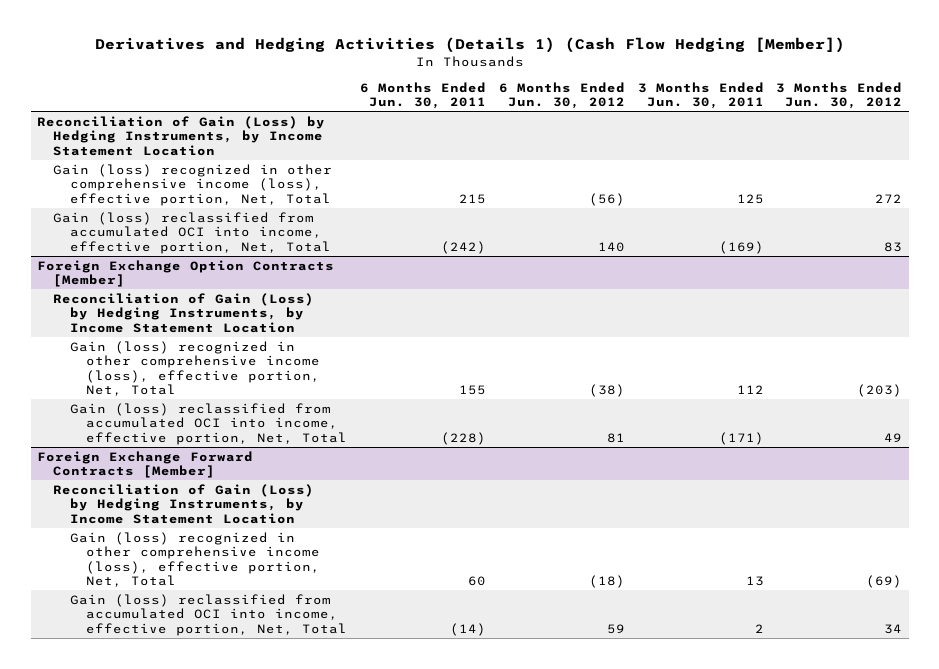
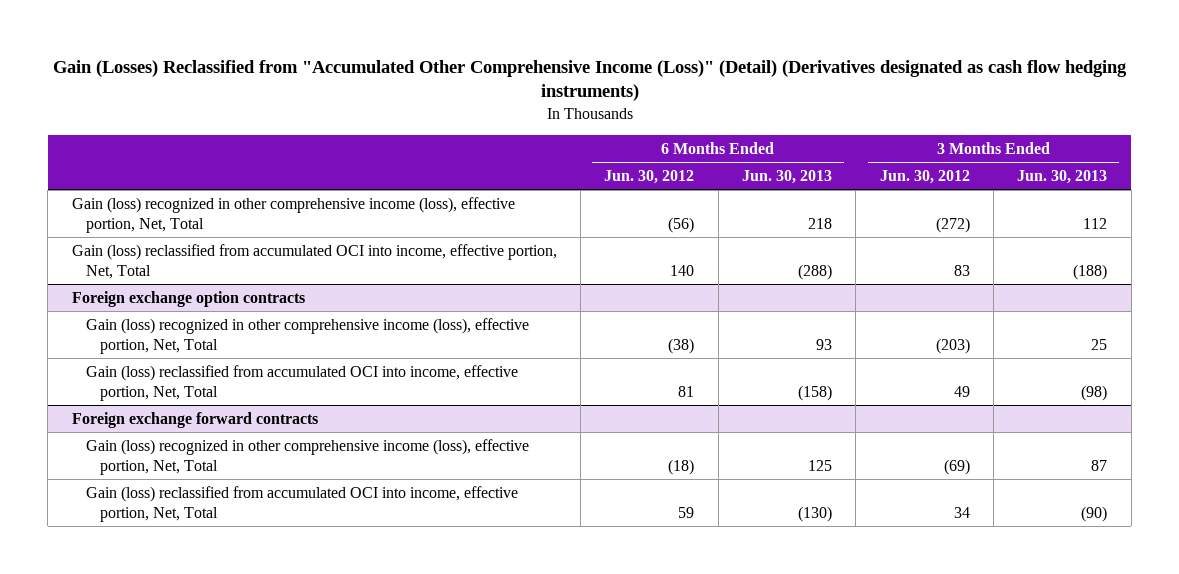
- Derivatives and Hedging Activities (Details 1) (Cash Flow Hedging [Member])
+ Gain (Losses) Reclassified from "Accumulated Other Comprehensive Income (Loss)" (Detail) (Derivatives designated as cash flow hedging instruments)
- | 6 Months Ended Jun. 30, 2011 | 6 Months Ended Jun. 30, 2012 | 3 Months Ended Jun. 30, 2011 | 3 Months Ended Jun. 30, 2012
+ | 6 Months Ended Jun. 30, 2012 | 6 Months Ended Jun. 30, 2013 | 3 Months Ended Jun. 30, 2012 | 3 Months Ended Jun. 30, 2013
- Reconciliation of Gain (Loss) by Hedging Instruments, by Income Statement Location
- Gain (loss) recognized in other comprehensive income (loss), effective portion, Net, Total | 215 | (56) | 125 | 272
+ Gain (loss) recognized in other comprehensive income (loss), effective portion, Net, Total | (56) | 218 | (272) | 112
- Foreign Exchange Option Contracts [Member]
- Reconciliation of Gain (Loss) by Hedging Instruments, by Income Statement Location
+ Foreign exchange option contracts
- Foreign Exchange Forward Contracts [Member]
- Reconciliation of Gain (Loss) by Hedging Instruments, by Income Statement Location
+ Foreign exchange forward contracts

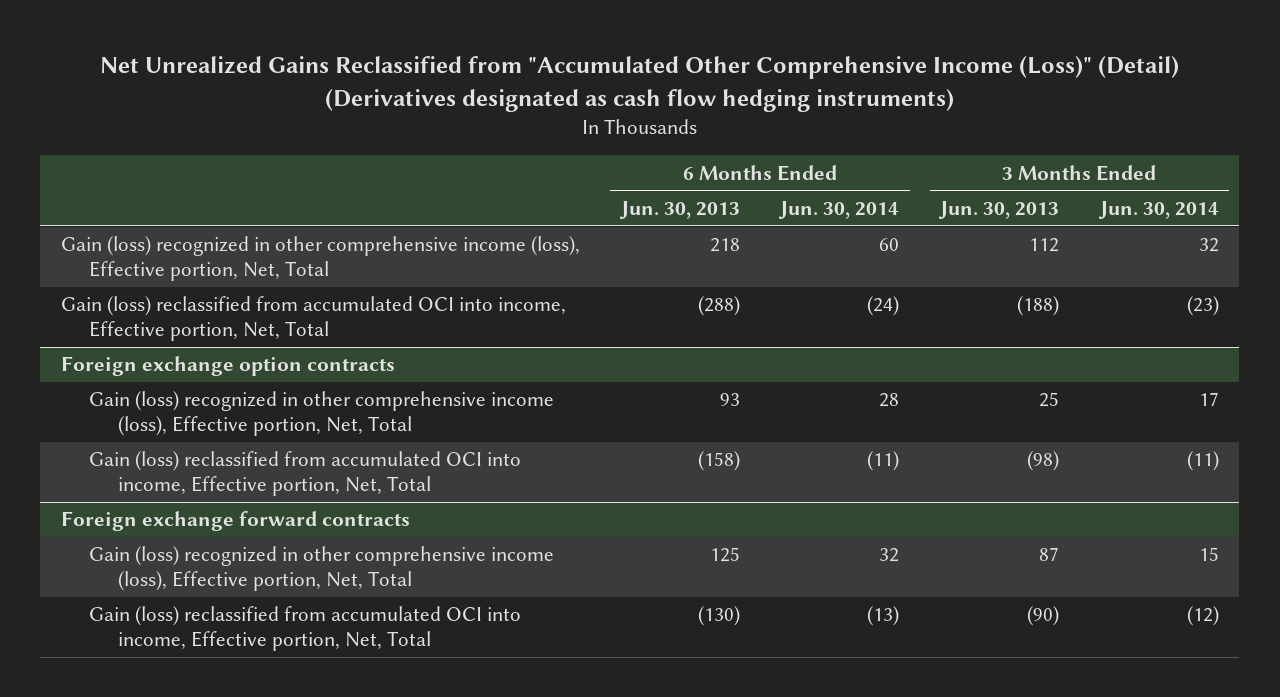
- Gain (Losses) Reclassified from "Accumulated Other Comprehensive Income (Loss)" (Detail) (Derivatives designated as cash flow hedging instruments)
+ Net Unrealized Gains Reclassified from "Accumulated Other Comprehensive Income (Loss)" (Detail) (Derivatives designated as cash flow hedging instruments)
- | 6 Months Ended Jun. 30, 2012 | 6 Months Ended Jun. 30, 2013 | 3 Months Ended Jun. 30, 2012 | 3 Months Ended Jun. 30, 2013
+ | 6 Months Ended Jun. 30, 2013 | 6 Months Ended Jun. 30, 2014 | 3 Months Ended Jun. 30, 2013 | 3 Months Ended Jun. 30, 2014
- Gain (loss) recognized in other comprehensive income (loss), effective portion, Net, Total | (56) | 218 | (272) | 112
- Gain (loss) reclassified from accumulated OCI into income, effective portion, Net, Total | 140 | (288) | 83 | (188)
+ Gain (loss) recognized in other comprehensive income (loss), Effective portion, Net, Total | 218 | 60 | 112 | 32
+ Gain (loss) reclassified from accumulated OCI into income, Effective portion, Net, Total | (288) | (24) | (188) | (23)
@ Foreign exchange option contracts
- Gain (loss) recognized in other comprehensive income (loss), effective portion, Net, Total | (38) | 93 | (203) | 25
- Gain (loss) reclassified from accumulated OCI into income, effective portion, Net, Total | 81 | (158) | 49 | (98)
+ Gain (loss) recognized in other comprehensive income (loss), Effective portion, Net, Total | 93 | 28 | 25 | 17
+ Gain (loss) reclassified from accumulated OCI into income, Effective portion, Net, Total | (158) | (11) | (98) | (11)
@ Foreign exchange forward contracts
- Gain (loss) recognized in other comprehensive income (loss), effective portion, Net, Total | (18) | 125 | (69) | 87
- Gain (loss) reclassified from accumulated OCI into income, effective portion, Net, Total | 59 | (130) | 34 | (90)
+ Gain (loss) recognized in other comprehensive income (loss), Effective portion, Net, Total | 125 | 32 | 87 | 15
+ Gain (loss) reclassified from accumulated OCI into income, Effective portion, Net, Total | (130) | (13) | (90) | (12)

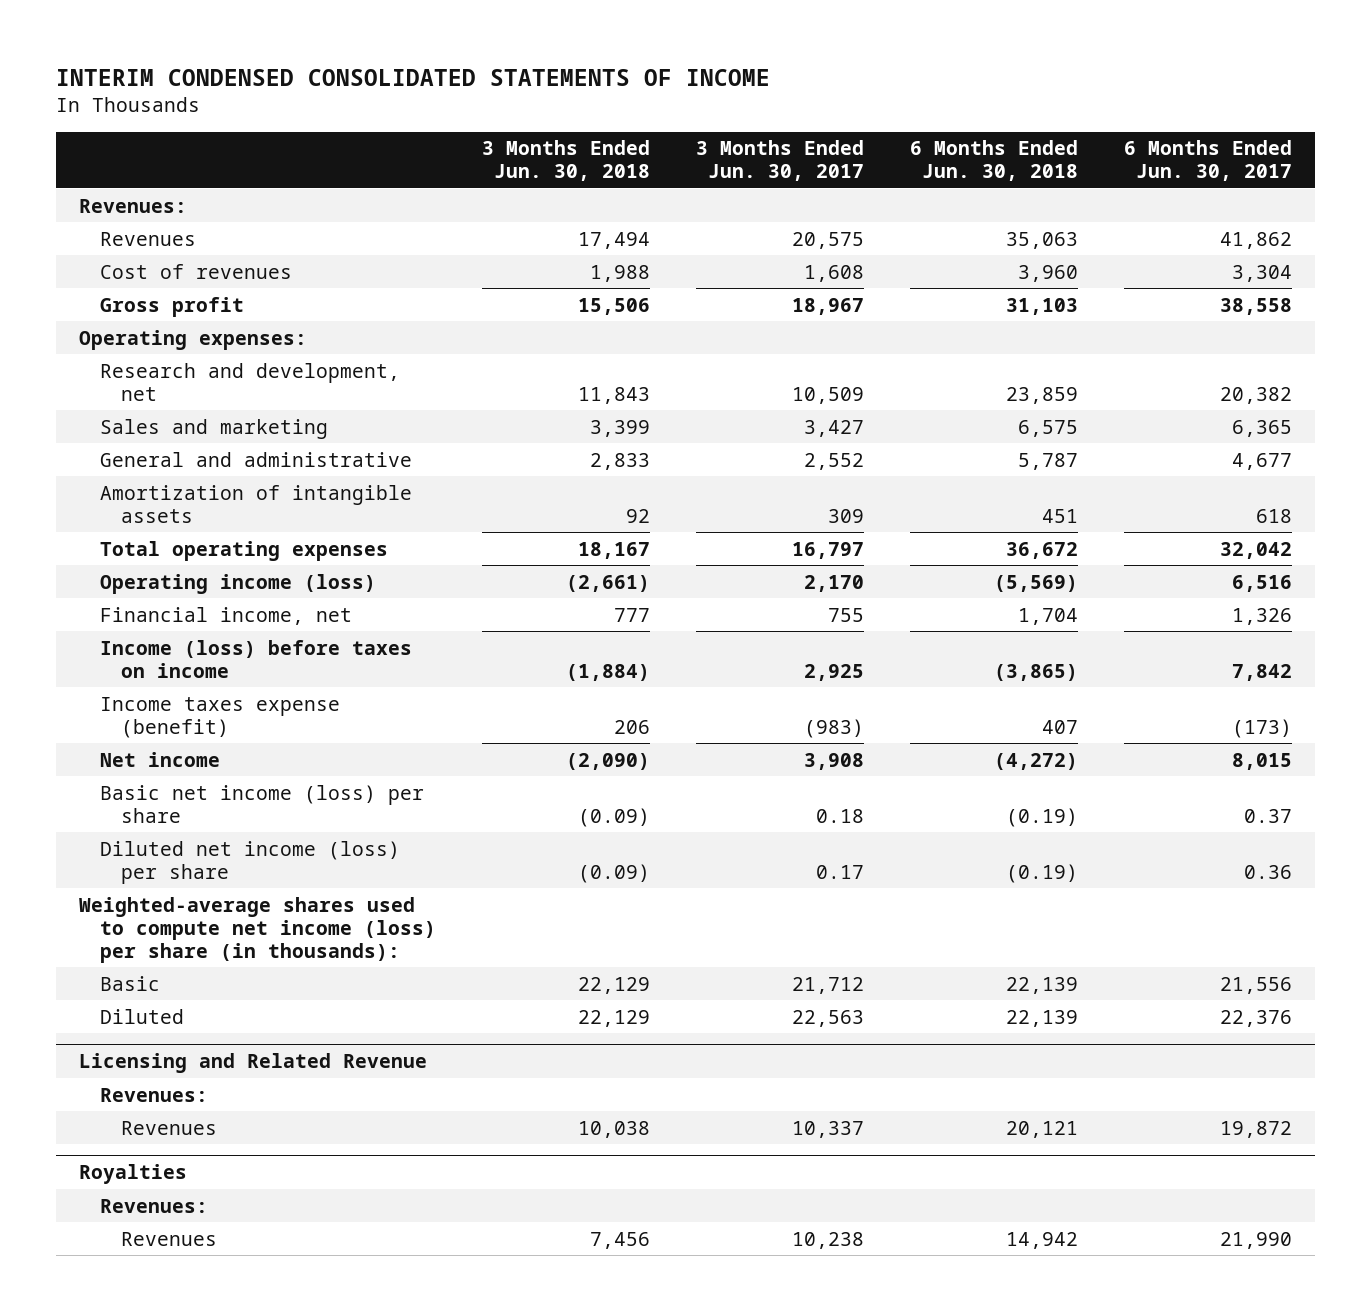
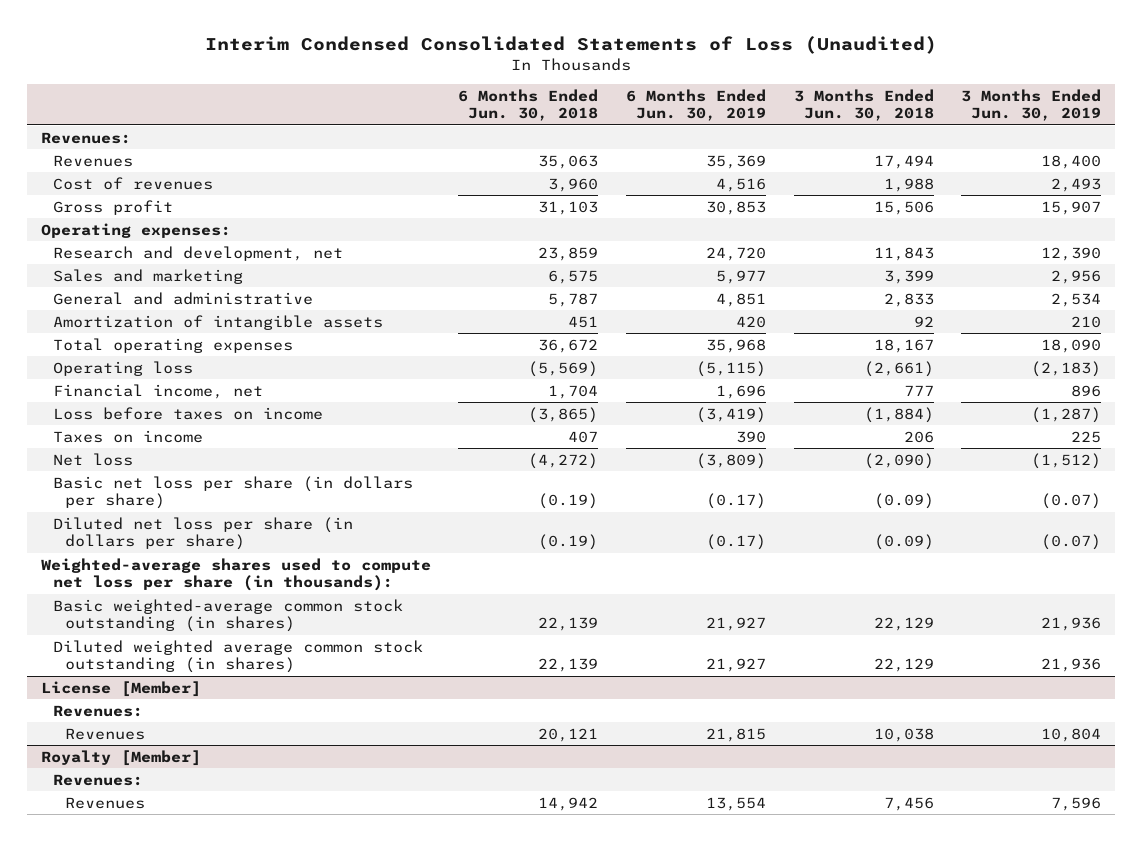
- INTERIM CONDENSED CONSOLIDATED STATEMENTS OF INCOME
+ Interim Condensed Consolidated Statements of Loss (Unaudited)
- | 3 Months Ended Jun. 30, 2018 | 3 Months Ended Jun. 30, 2017 | 6 Months Ended Jun. 30, 2018 | 6 Months Ended Jun. 30, 2017
+ | 6 Months Ended Jun. 30, 2018 | 6 Months Ended Jun. 30, 2019 | 3 Months Ended Jun. 30, 2018 | 3 Months Ended Jun. 30, 2019
- Operating income (loss) | (2,661) | 2,170 | (5,569) | 6,516
+ Operating loss | (5,569) | (5,115) | (2,661) | (2,183)
- Income (loss) before taxes on income | (1,884) | 2,925 | (3,865) | 7,842
- Income taxes expense (benefit) | 206 | (983) | 407 | (173)
- Net income | (2,090) | 3,908 | (4,272) | 8,015
- Basic net income (loss) per share | (0.09) | 0.18 | (0.19) | 0.37
- Diluted net income (loss) per share | (0.09) | 0.17 | (0.19) | 0.36
- Weighted-average shares used to compute net income (loss) per share (in thousands):
- Basic | 22,129 | 21,712 | 22,139 | 21,556
- Diluted | 22,129 | 22,563 | 22,139 | 22,376
- Licensing and Related Revenue
+ Loss before taxes on income | (3,865) | (3,419) | (1,884) | (1,287)
+ Taxes on income | 407 | 390 | 206 | 225
+ Net loss | (4,272) | (3,809) | (2,090) | (1,512)
+ Basic net loss per share (in dollars per share) | (0.19) | (0.17) | (0.09) | (0.07)
+ Diluted net loss per share (in dollars per share) | (0.19) | (0.17) | (0.09) | (0.07)
+ Weighted-average shares used to compute net loss per share (in thousands):
+ Basic weighted-average common stock outstanding (in shares) | 22,139 | 21,927 | 22,129 | 21,936
+ Diluted weighted average common stock outstanding (in shares) | 22,139 | 21,927 | 22,129 | 21,936
+ License [Member]
- Royalties
+ Royalty [Member]

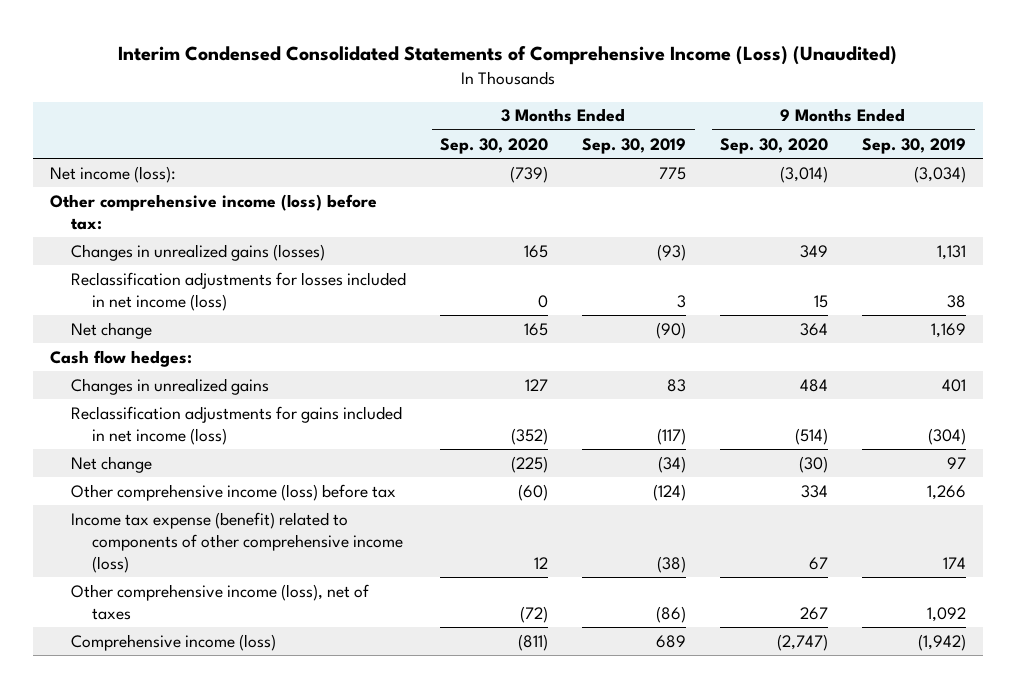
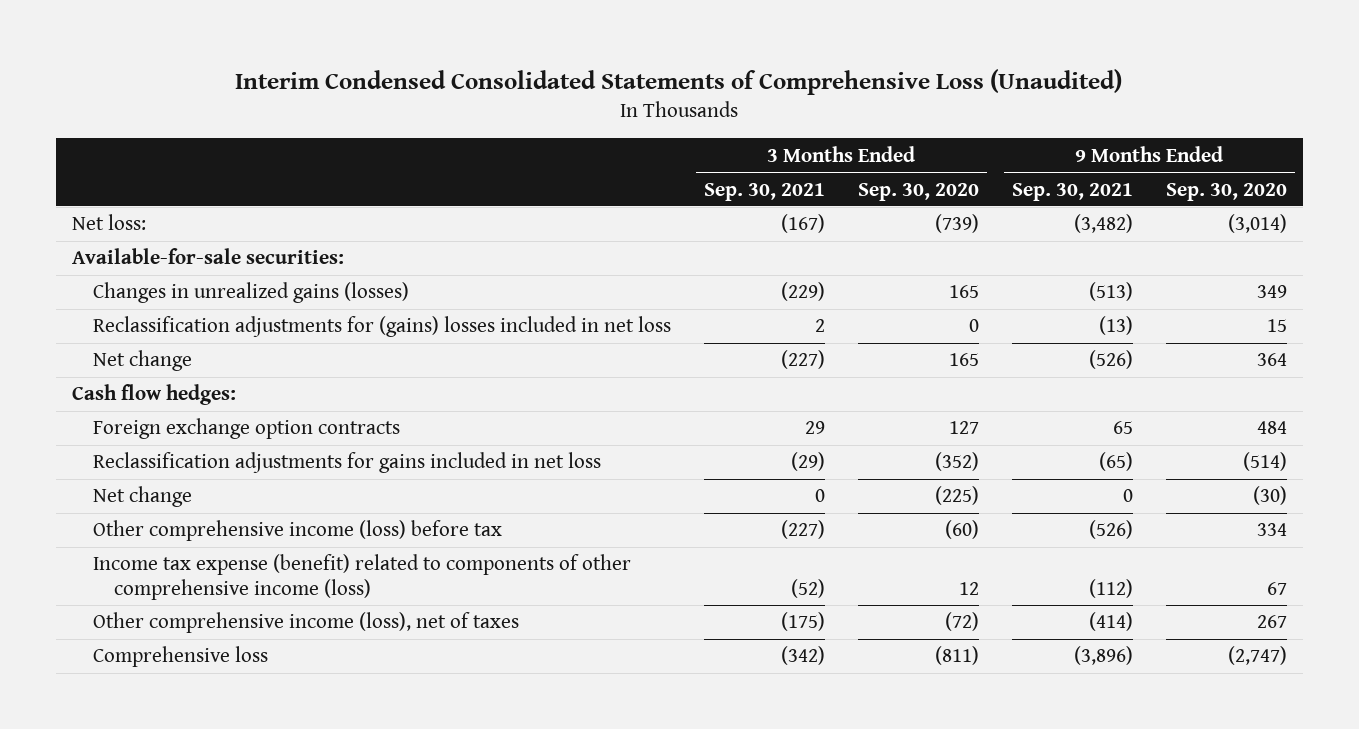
- Interim Condensed Consolidated Statements of Comprehensive Income (Loss) (Unaudited)
+ Interim Condensed Consolidated Statements of Comprehensive Loss (Unaudited)
- | 3 Months Ended Sep. 30, 2020 | 3 Months Ended Sep. 30, 2019 | 9 Months Ended Sep. 30, 2020 | 9 Months Ended Sep. 30, 2019
+ | 3 Months Ended Sep. 30, 2021 | 3 Months Ended Sep. 30, 2020 | 9 Months Ended Sep. 30, 2021 | 9 Months Ended Sep. 30, 2020
- Net income (loss): | (739) | 775 | (3,014) | (3,034)
- Other comprehensive income (loss) before tax:
+ Net loss: | (167) | (739) | (3,482) | (3,014)
+ Available-for-sale securities:
- Reclassification adjustments for losses included in net income (loss) | 0 | 3 | 15 | 38
+ Reclassification adjustments for (gains) losses included in net loss | 2 | 0 | (13) | 15
- Changes in unrealized gains | 127 | 83 | 484 | 401
- Reclassification adjustments for gains included in net income (loss) | (352) | (117) | (514) | (304)
+ Foreign exchange option contracts | 29 | 127 | 65 | 484
+ Reclassification adjustments for gains included in net loss | (29) | (352) | (65) | (514)
- Comprehensive income (loss) | (811) | 689 | (2,747) | (1,942)
+ Comprehensive loss | (342) | (811) | (3,896) | (2,747)

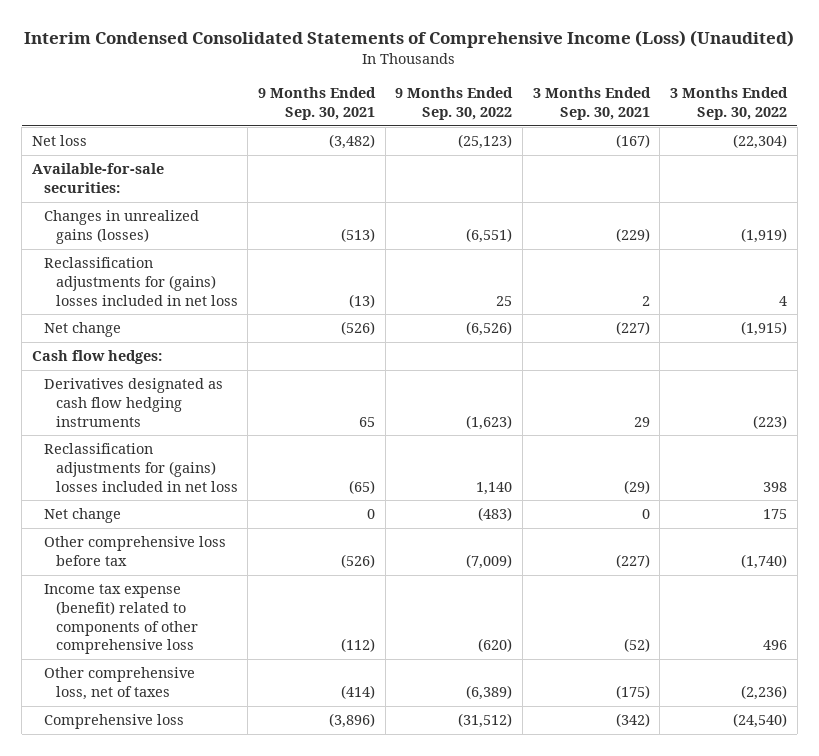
- Interim Condensed Consolidated Statements of Comprehensive Loss (Unaudited)
+ Interim Condensed Consolidated Statements of Comprehensive Income (Loss) (Unaudited)
- | 3 Months Ended Sep. 30, 2021 | 3 Months Ended Sep. 30, 2020 | 9 Months Ended Sep. 30, 2021 | 9 Months Ended Sep. 30, 2020
+ | 9 Months Ended Sep. 30, 2021 | 9 Months Ended Sep. 30, 2022 | 3 Months Ended Sep. 30, 2021 | 3 Months Ended Sep. 30, 2022
- Net loss: | (167) | (739) | (3,482) | (3,014)
+ Net loss | (3,482) | (25,123) | (167) | (22,304)
- Foreign exchange option contracts | 29 | 127 | 65 | 484
- Reclassification adjustments for gains included in net loss | (29) | (352) | (65) | (514)
+ Derivatives designated as cash flow hedging instruments | 65 | (1,623) | 29 | (223)
+ Reclassification adjustments for (gains) losses included in net loss | (65) | 1,140 | (29) | 398
- Other comprehensive income (loss) before tax | (227) | (60) | (526) | 334
- Income tax expense (benefit) related to components of other comprehensive income (loss) | (52) | 12 | (112) | 67
- Other comprehensive income (loss), net of taxes | (175) | (72) | (414) | 267
+ Other comprehensive loss before tax | (526) | (7,009) | (227) | (1,740)
+ Income tax expense (benefit) related to components of other comprehensive loss | (112) | (620) | (52) | 496
+ Other comprehensive loss, net of taxes | (414) | (6,389) | (175) | (2,236)

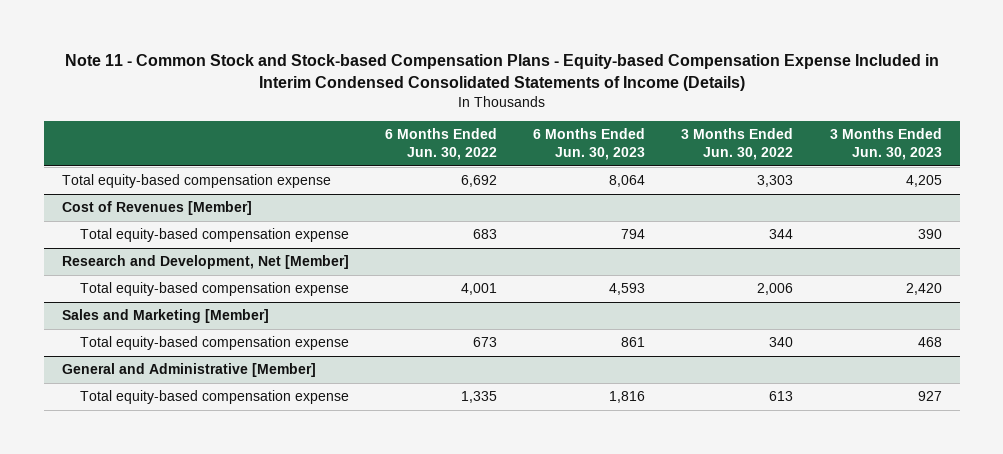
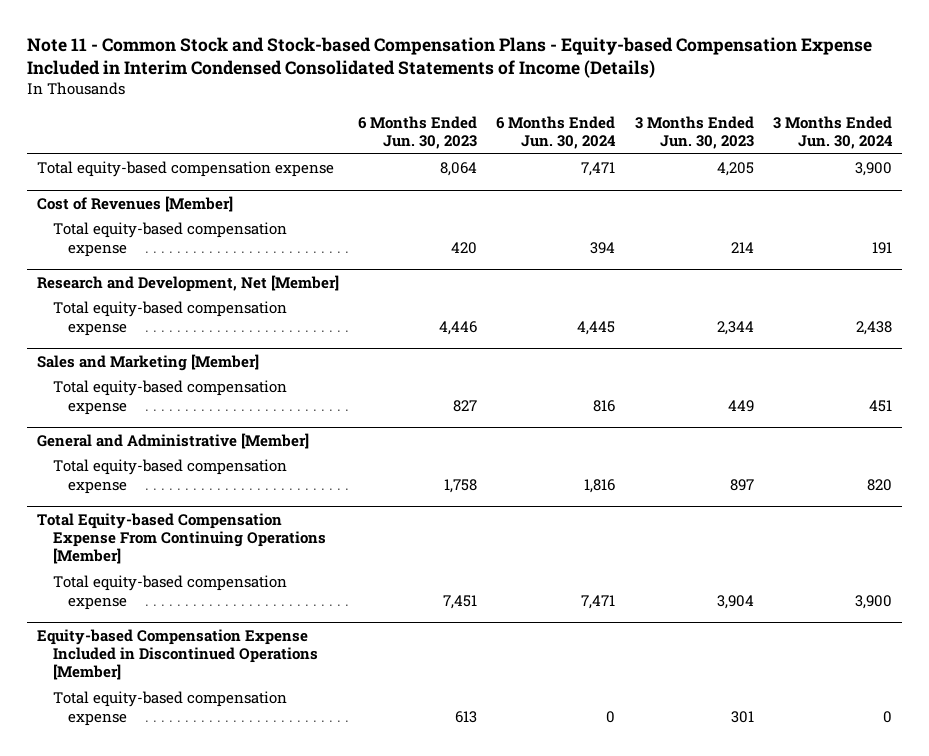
- | 6 Months Ended Jun. 30, 2022 | 6 Months Ended Jun. 30, 2023 | 3 Months Ended Jun. 30, 2022 | 3 Months Ended Jun. 30, 2023
+ | 6 Months Ended Jun. 30, 2023 | 6 Months Ended Jun. 30, 2024 | 3 Months Ended Jun. 30, 2023 | 3 Months Ended Jun. 30, 2024
@ Cost of Revenues [Member]
- Total equity-based compensation expense | 683 | 794 | 344 | 390
+ Total equity-based compensation expense | 420 | 394 | 214 | 191
@ Research and Development, Net [Member]
- Total equity-based compensation expense | 4,001 | 4,593 | 2,006 | 2,420
+ Total equity-based compensation expense | 4,446 | 4,445 | 2,344 | 2,438
@ Sales and Marketing [Member]
- Total equity-based compensation expense | 673 | 861 | 340 | 468
+ Total equity-based compensation expense | 827 | 816 | 449 | 451
@ General and Administrative [Member]
- Total equity-based compensation expense | 1,335 | 1,816 | 613 | 927
+ Total equity-based compensation expense | 1,758 | 1,816 | 897 | 820
+ Total Equity-based Compensation Expense From Continuing Operations [Member]
+ Total equity-based compensation expense | 7,451 | 7,471 | 3,904 | 3,900
+ Equity-based Compensation Expense Included in Discontinued Operations [Member]
+ Total equity-based compensation expense | 613 | 0 | 301 | 0

